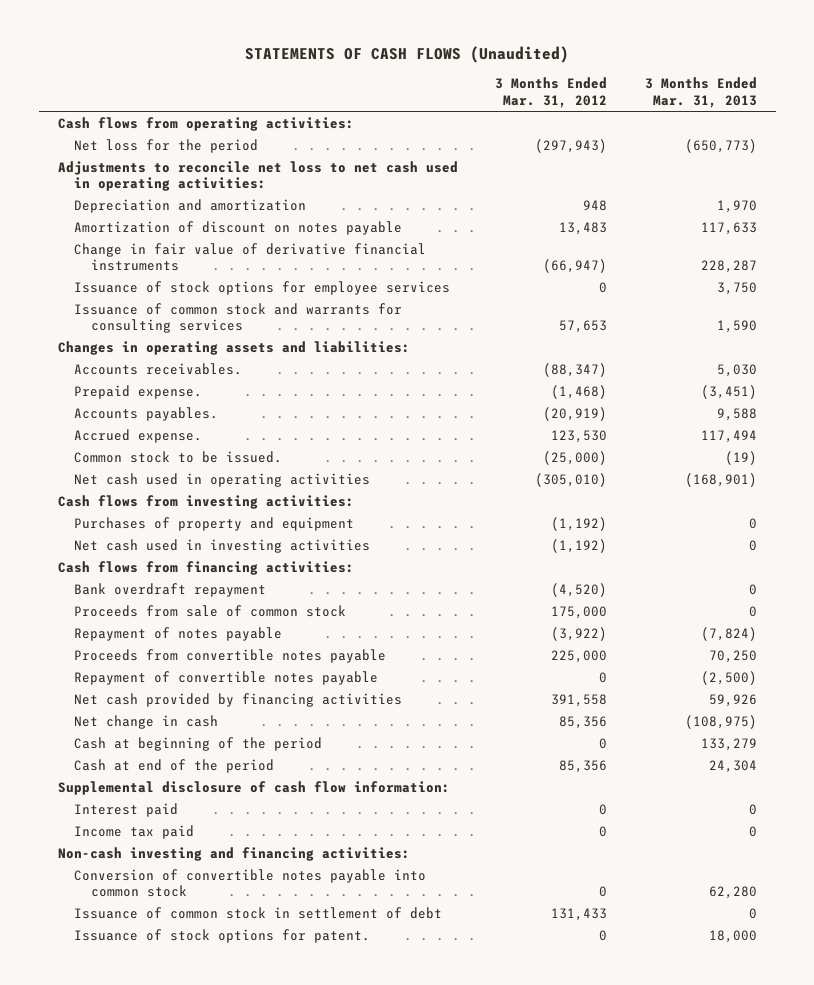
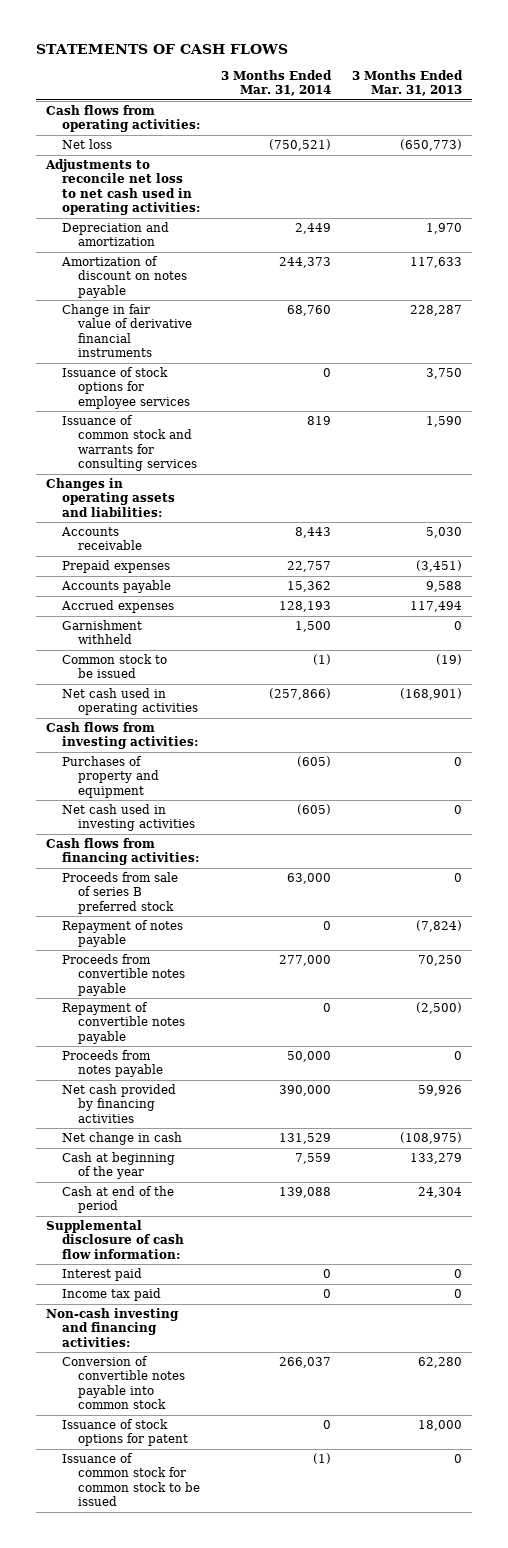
- STATEMENTS OF CASH FLOWS (Unaudited)
+ STATEMENTS OF CASH FLOWS
- | 3 Months Ended Mar. 31, 2012 | 3 Months Ended Mar. 31, 2013
+ | 3 Months Ended Mar. 31, 2014 | 3 Months Ended Mar. 31, 2013
- Net loss for the period | (297,943) | (650,773)
+ Net loss | (750,521) | (650,773)
- Accounts receivables. | (88,347) | 5,030
- Prepaid expense. | (1,468) | (3,451)
- Accounts payables. | (20,919) | 9,588
- Accrued expense. | 123,530 | 117,494
- Common stock to be issued. | (25,000) | (19)
+ Accounts receivable | 8,443 | 5,030
+ Prepaid expenses | 22,757 | (3,451)
+ Accounts payable | 15,362 | 9,588
+ Accrued expenses | 128,193 | 117,494
+ Garnishment withheld | 1,500 | 0
+ Common stock to be issued | (1) | (19)
- Bank overdraft repayment | (4,520) | 0
- Proceeds from sale of common stock | 175,000 | 0
+ Proceeds from sale of series B preferred stock | 63,000 | 0
+ Proceeds from notes payable | 50,000 | 0
- Cash at beginning of the period | 0 | 133,279
+ Cash at beginning of the year | 7,559 | 133,279
- Issuance of common stock in settlement of debt | 131,433 | 0
- Issuance of stock options for patent. | 0 | 18,000
+ Issuance of stock options for patent | 0 | 18,000
+ Issuance of common stock for common stock to be issued | (1) | 0

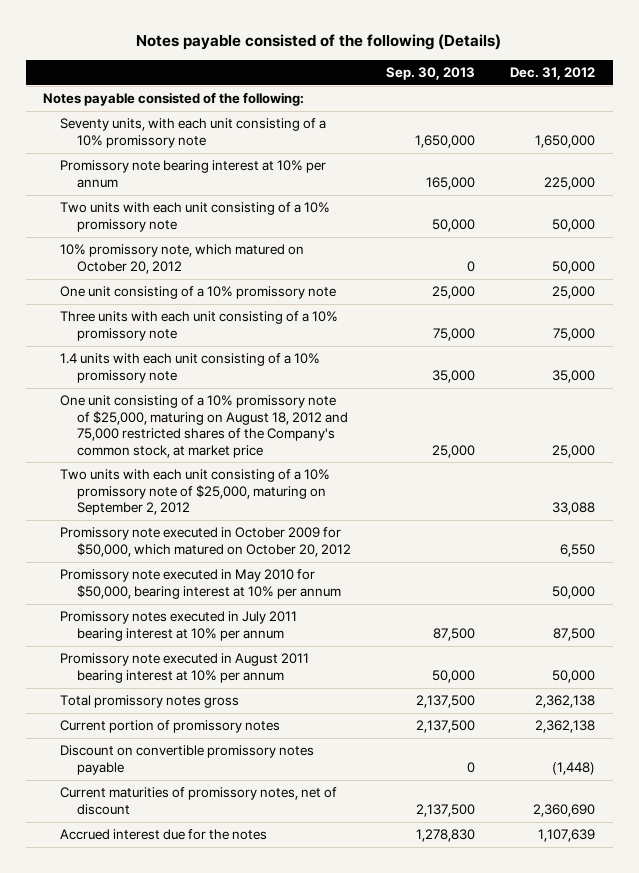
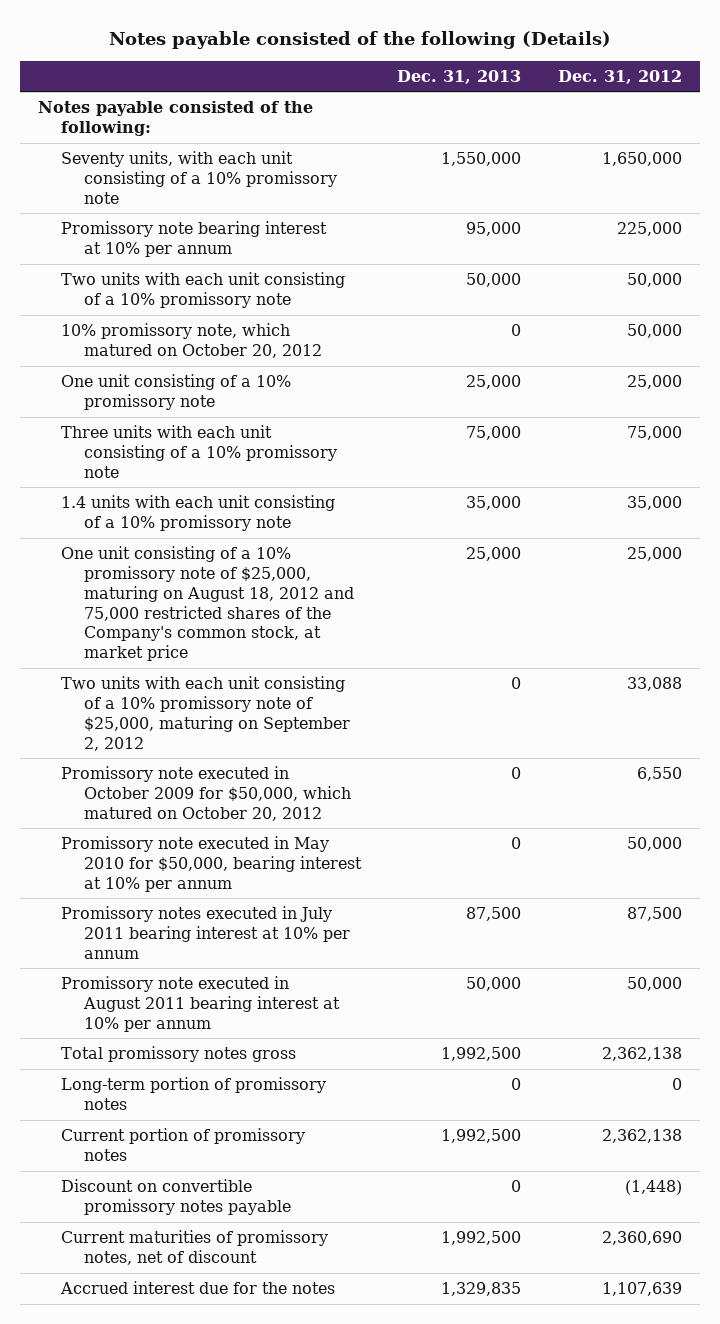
- | Sep. 30, 2013 | Dec. 31, 2012
+ | Dec. 31, 2013 | Dec. 31, 2012
+ Long-term portion of promissory notes | 0 | 0

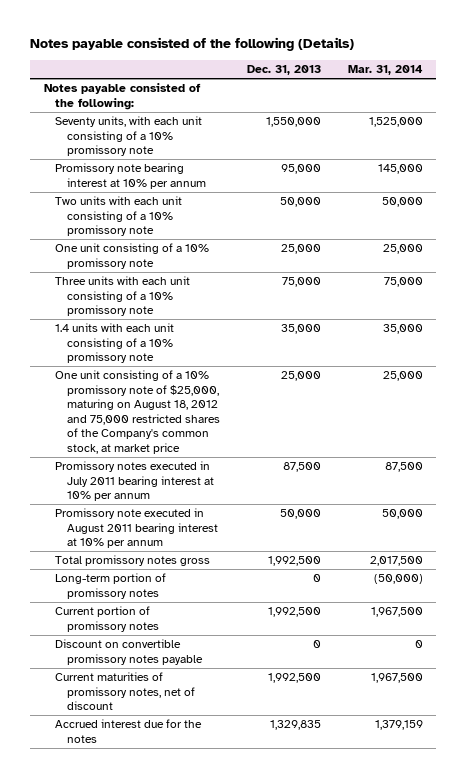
- | Dec. 31, 2013 | Dec. 31, 2012
+ | Dec. 31, 2013 | Mar. 31, 2014
- 10% promissory note, which matured on October 20, 2012 | 0 | 50,000
- Two units with each unit consisting of a 10% promissory note of $25,000, maturing on September 2, 2012 | 0 | 33,088
- Promissory note executed in October 2009 for $50,000, which matured on October 20, 2012 | 0 | 6,550
- Promissory note executed in May 2010 for $50,000, bearing interest at 10% per annum | 0 | 50,000

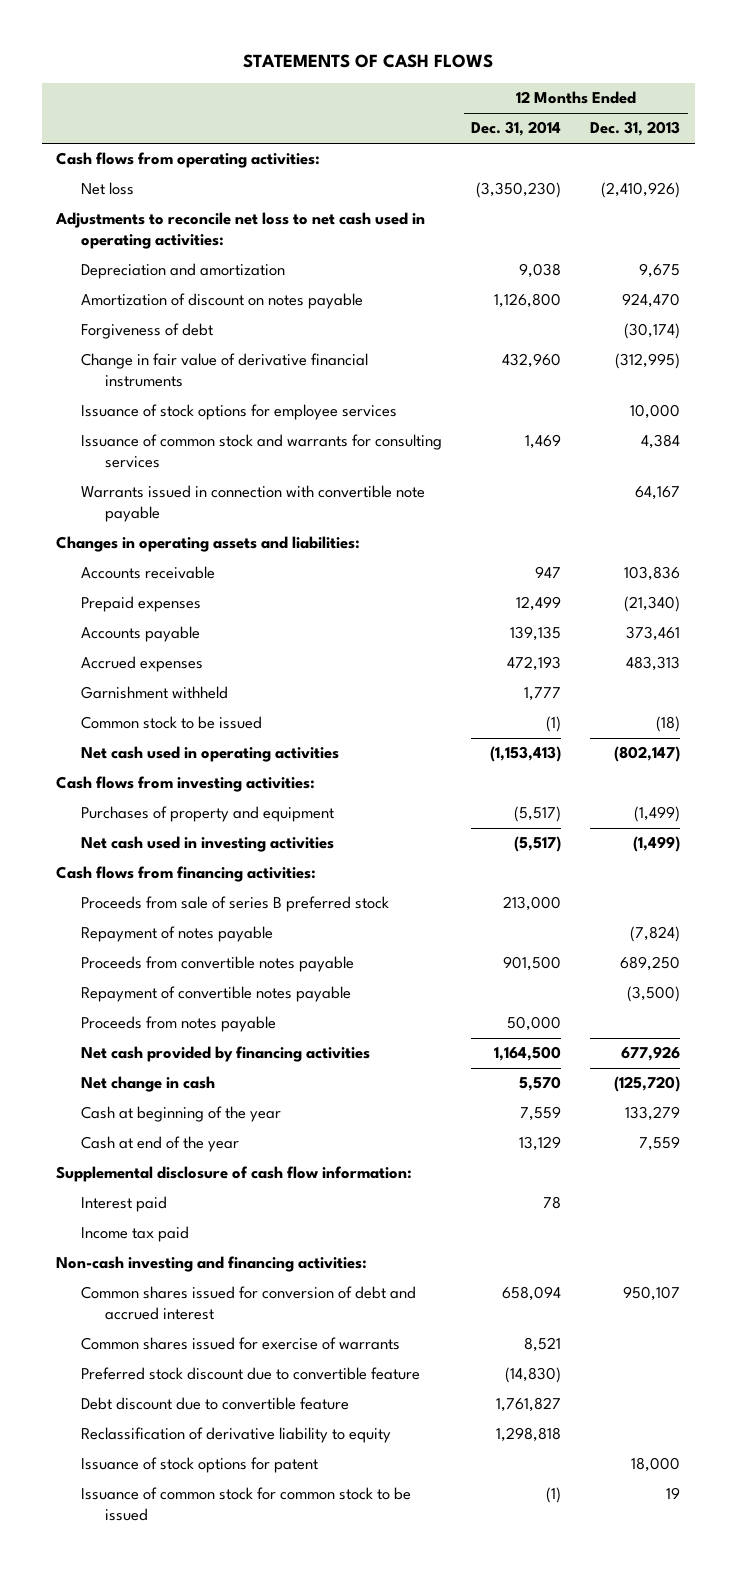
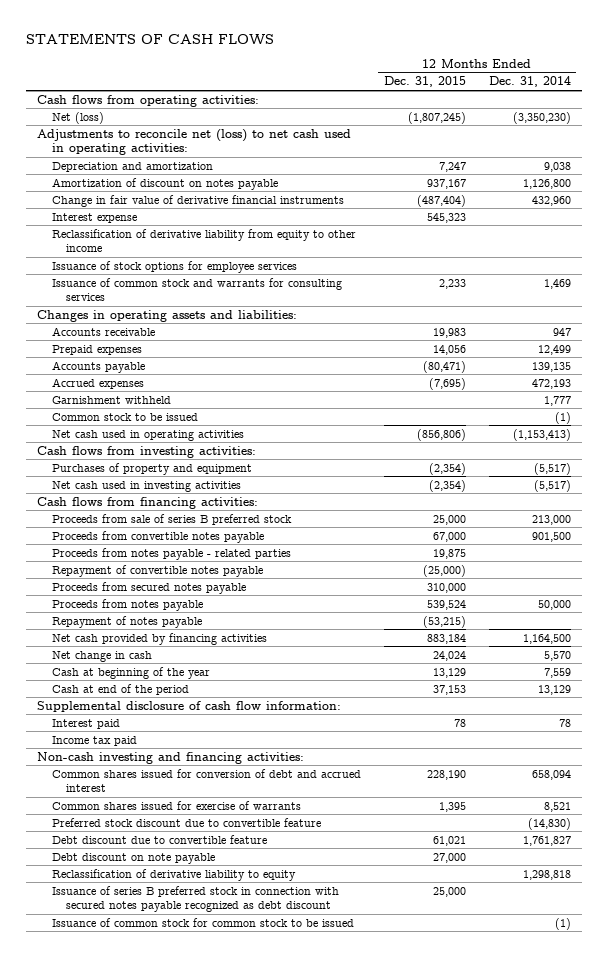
- | 12 Months Ended Dec. 31, 2014 | 12 Months Ended Dec. 31, 2013
+ | 12 Months Ended Dec. 31, 2015 | 12 Months Ended Dec. 31, 2014
- Net loss | (3,350,230) | (2,410,926)
- Adjustments to reconcile net loss to net cash used in operating activities:
+ Net (loss) | (1,807,245) | (3,350,230)
+ Adjustments to reconcile net (loss) to net cash used in operating activities:
- Forgiveness of debt | | (30,174)
+ Interest expense | 545,323 |
+ Reclassification of derivative liability from equity to other income
- Warrants issued in connection with convertible note payable | | 64,167
+ Proceeds from notes payable - related parties | 19,875 |
+ Proceeds from secured notes payable | 310,000 |
moved down: Repayment of notes payable | (53,215) |
- Cash at end of the year | 13,129 | 7,559
+ Cash at end of the period | 37,153 | 13,129
+ Debt discount on note payable | 27,000 |
- Issuance of stock options for patent | | 18,000
+ Issuance of series B preferred stock in connection with secured notes payable recognized as debt discount | 25,000 |

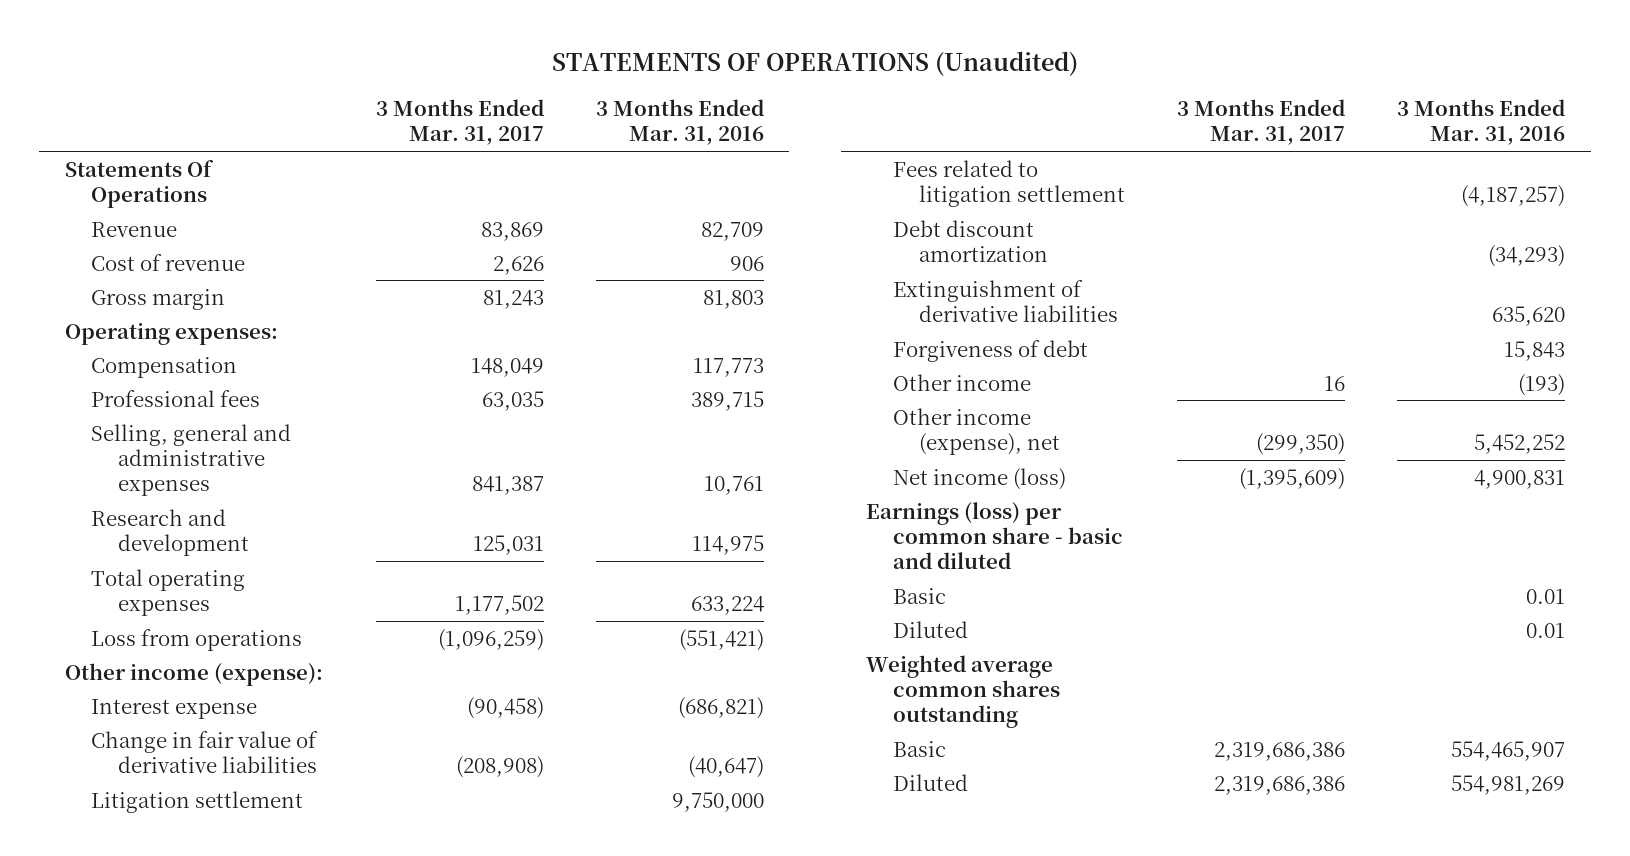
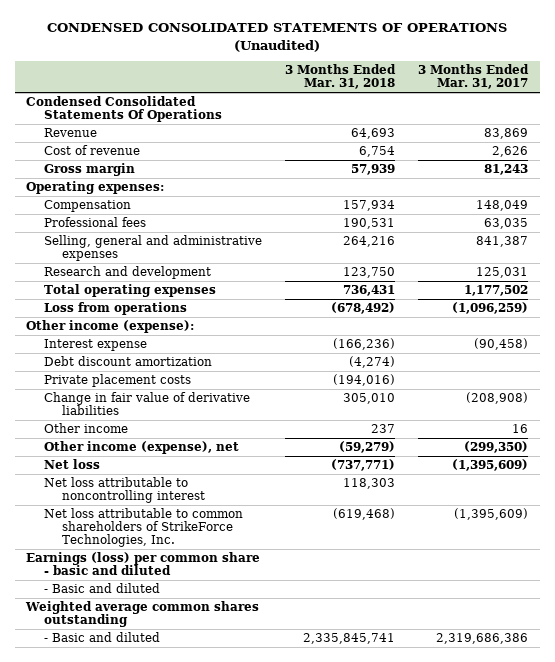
- STATEMENTS OF OPERATIONS (Unaudited)
+ CONDENSED CONSOLIDATED STATEMENTS OF OPERATIONS (Unaudited)
- | 3 Months Ended Mar. 31, 2017 | 3 Months Ended Mar. 31, 2016
+ | 3 Months Ended Mar. 31, 2018 | 3 Months Ended Mar. 31, 2017
- Statements Of Operations
+ Condensed Consolidated Statements Of Operations
- Litigation settlement | | 9,750,000
- Fees related to litigation settlement | | (4,187,257)
- Extinguishment of derivative liabilities | | 635,620
- Forgiveness of debt | | 15,843
+ Private placement costs | (194,016) |
moved down: Change in fair value of derivative liabilities | 305,010 | (208,908)
- Net income (loss) | (1,395,609) | 4,900,831
+ Net loss | (737,771) | (1,395,609)
+ Net loss attributable to noncontrolling interest | 118,303 |
+ Net loss attributable to common shareholders of StrikeForce Technologies, Inc. | (619,468) | (1,395,609)
- Basic | | 0.01
- Diluted | | 0.01
+ - Basic and diluted
- Basic | 2,319,686,386 | 554,465,907
- Diluted | 2,319,686,386 | 554,981,269
+ - Basic and diluted | 2,335,845,741 | 2,319,686,386

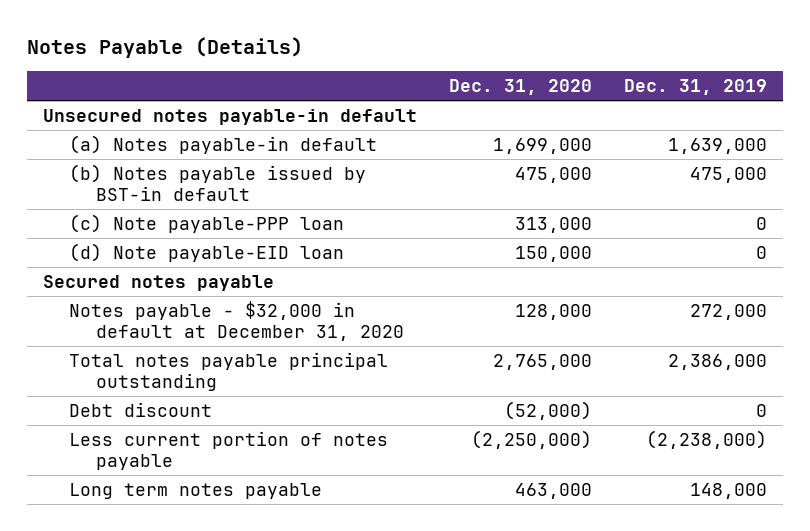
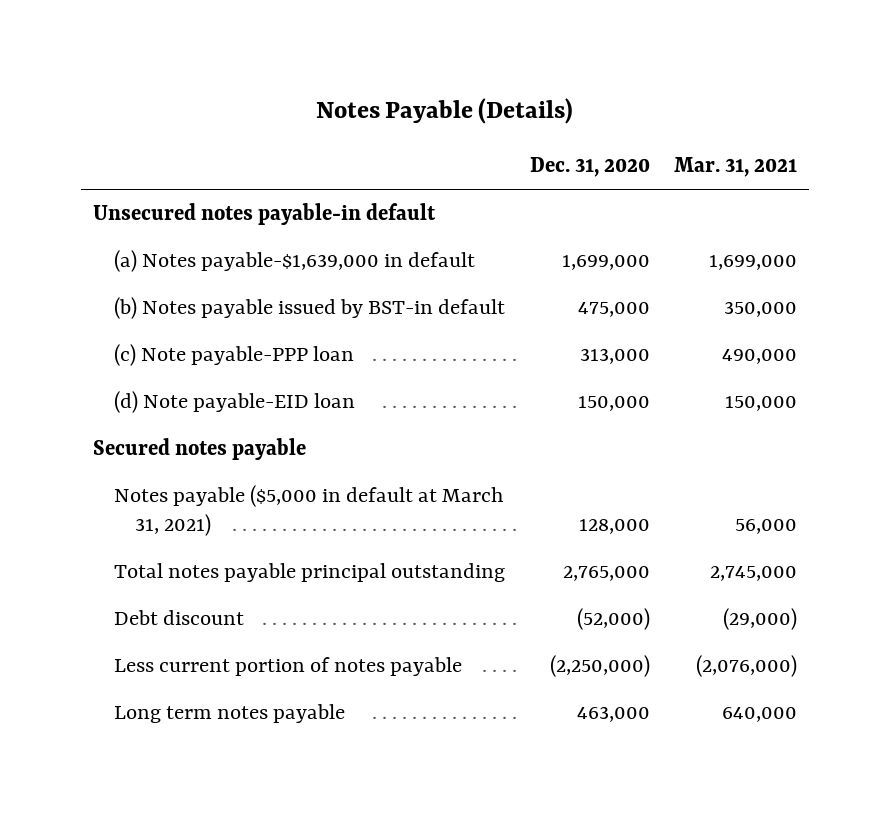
- | Dec. 31, 2020 | Dec. 31, 2019
+ | Dec. 31, 2020 | Mar. 31, 2021
- (a) Notes payable-in default | 1,699,000 | 1,639,000
+ (a) Notes payable-$1,639,000 in default | 1,699,000 | 1,699,000
- Notes payable - $32,000 in default at December 31, 2020 | 128,000 | 272,000
+ Notes payable ($5,000 in default at March 31, 2021) | 128,000 | 56,000

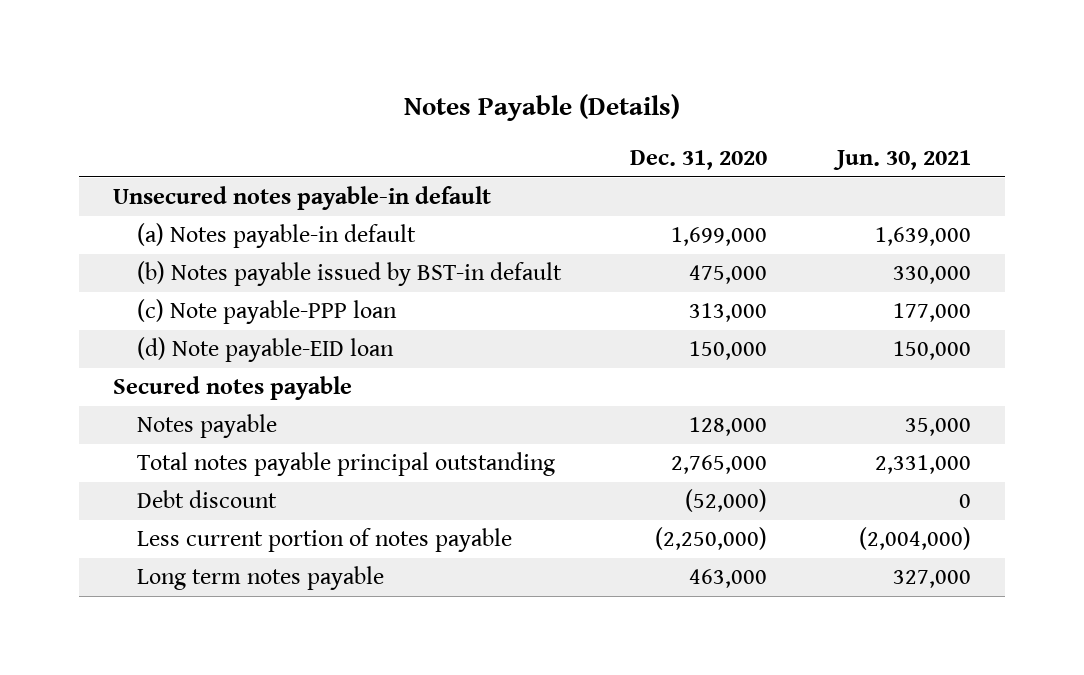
- | Dec. 31, 2020 | Mar. 31, 2021
+ | Dec. 31, 2020 | Jun. 30, 2021
- (a) Notes payable-$1,639,000 in default | 1,699,000 | 1,699,000
+ (a) Notes payable-in default | 1,699,000 | 1,639,000
- Notes payable ($5,000 in default at March 31, 2021) | 128,000 | 56,000
+ Notes payable | 128,000 | 35,000

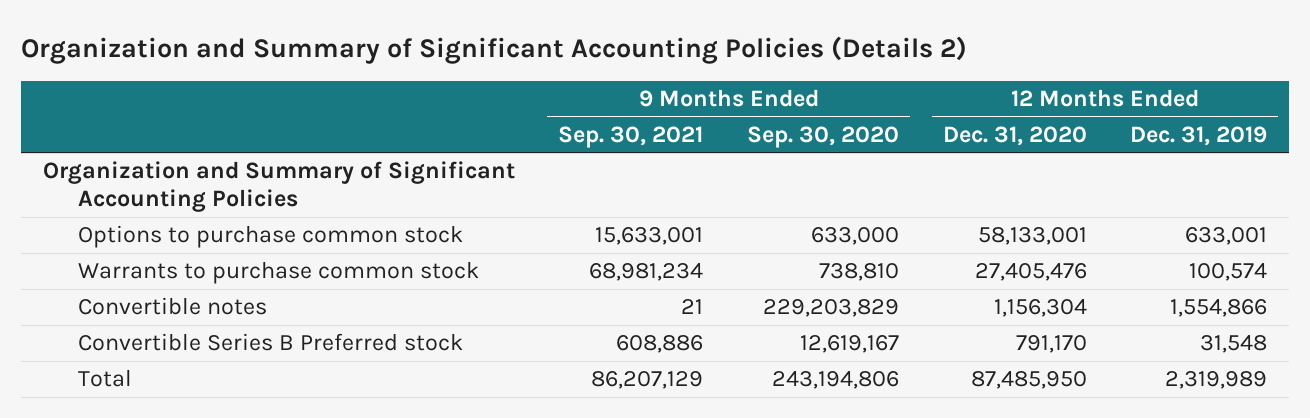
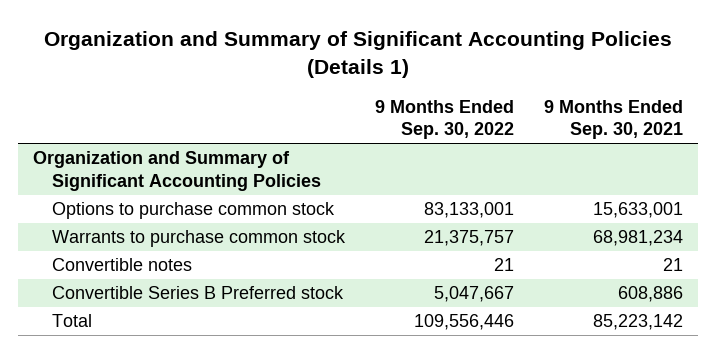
- Organization and Summary of Significant Accounting Policies (Details 2)
+ Organization and Summary of Significant Accounting Policies (Details 1)
- | 9 Months Ended Sep. 30, 2021 | 9 Months Ended Sep. 30, 2020 | 12 Months Ended Dec. 31, 2020 | 12 Months Ended Dec. 31, 2019
+ | 9 Months Ended Sep. 30, 2022 | 9 Months Ended Sep. 30, 2021
- Total | 86,207,129 | 243,194,806 | 87,485,950 | 2,319,989
+ Total | 109,556,446 | 85,223,142

